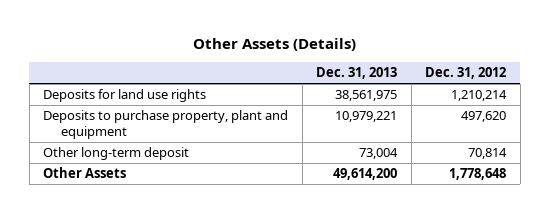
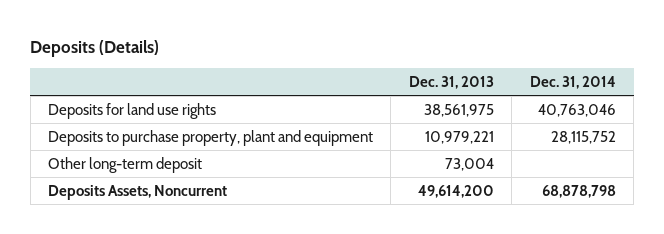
- Other Assets (Details)
+ Deposits (Details)
- | Dec. 31, 2013 | Dec. 31, 2012
+ | Dec. 31, 2013 | Dec. 31, 2014
- Other Assets | 49,614,200 | 1,778,648
+ Deposits Assets, Noncurrent | 49,614,200 | 68,878,798

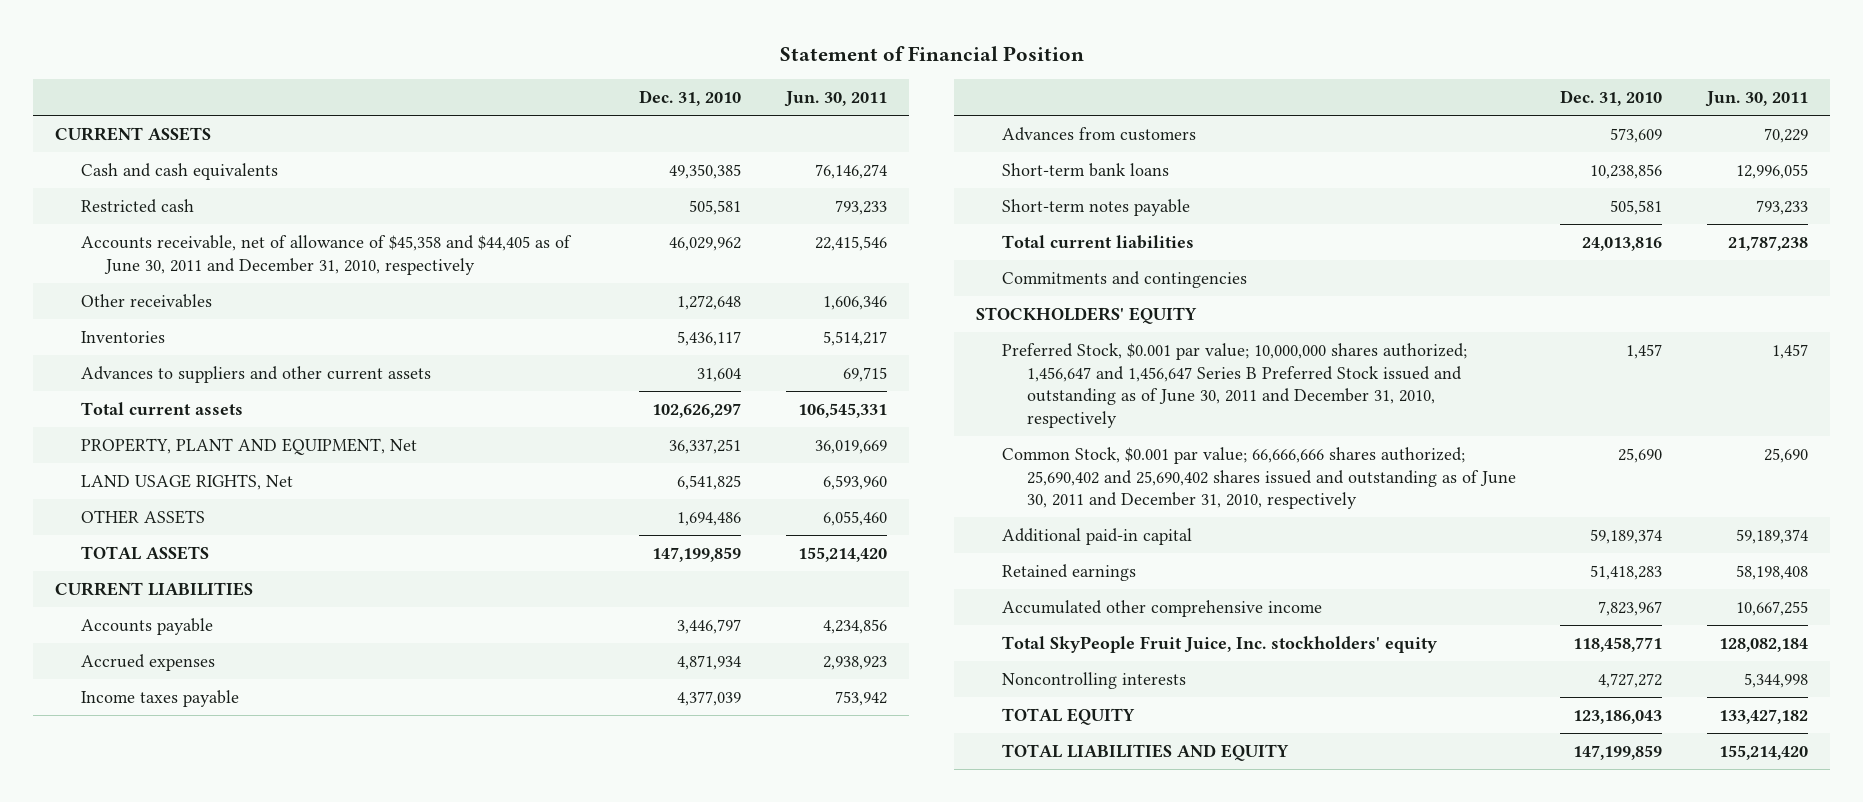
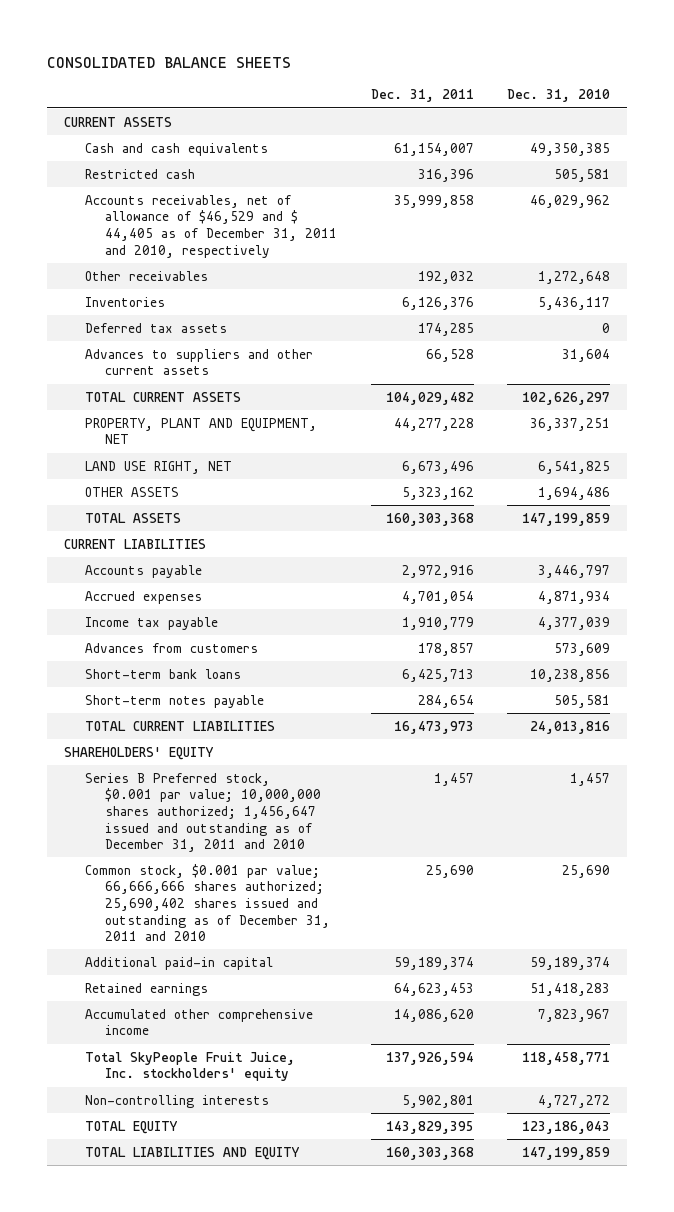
- Statement of Financial Position
+ CONSOLIDATED BALANCE SHEETS
- | Dec. 31, 2010 | Jun. 30, 2011
+ | Dec. 31, 2011 | Dec. 31, 2010
- Accounts receivable, net of allowance of $45,358 and $44,405 as of June 30, 2011 and December 31, 2010, respectively | 46,029,962 | 22,415,546
+ Accounts receivables, net of allowance of $46,529 and $ 44,405 as of December 31, 2011 and 2010, respectively | 35,999,858 | 46,029,962
+ Deferred tax assets | 174,285 | 0
- Total current assets | 102,626,297 | 106,545,331
- PROPERTY, PLANT AND EQUIPMENT, Net | 36,337,251 | 36,019,669
- LAND USAGE RIGHTS, Net | 6,541,825 | 6,593,960
+ TOTAL CURRENT ASSETS | 104,029,482 | 102,626,297
+ PROPERTY, PLANT AND EQUIPMENT, NET | 44,277,228 | 36,337,251
+ LAND USE RIGHT, NET | 6,673,496 | 6,541,825
- Income taxes payable | 4,377,039 | 753,942
+ Income tax payable | 1,910,779 | 4,377,039
- Total current liabilities | 24,013,816 | 21,787,238
- Commitments and contingencies
- STOCKHOLDERS' EQUITY
- Preferred Stock, $0.001 par value; 10,000,000 shares authorized; 1,456,647 and 1,456,647 Series B Preferred Stock issued and outstanding as of June 30, 2011 and December 31, 2010, respectively | 1,457 | 1,457
- Common Stock, $0.001 par value; 66,666,666 shares authorized; 25,690,402 and 25,690,402 shares issued and outstanding as of June 30, 2011 and December 31, 2010, respectively | 25,690 | 25,690
+ TOTAL CURRENT LIABILITIES | 16,473,973 | 24,013,816
+ SHAREHOLDERS' EQUITY
+ Series B Preferred stock, $0.001 par value; 10,000,000 shares authorized; 1,456,647 issued and outstanding as of December 31, 2011 and 2010 | 1,457 | 1,457
+ Common stock, $0.001 par value; 66,666,666 shares authorized; 25,690,402 shares issued and outstanding as of December 31, 2011 and 2010 | 25,690 | 25,690
- Noncontrolling interests | 4,727,272 | 5,344,998
+ Non-controlling interests | 5,902,801 | 4,727,272

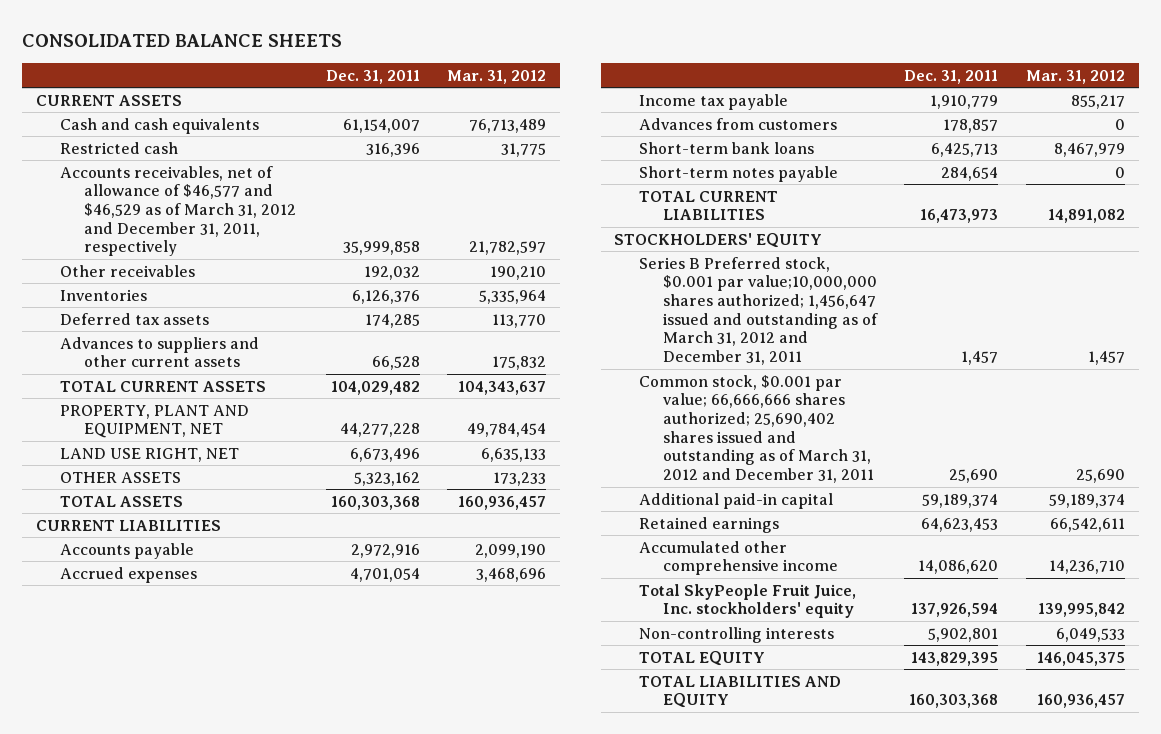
- | Dec. 31, 2011 | Dec. 31, 2010
+ | Dec. 31, 2011 | Mar. 31, 2012
- Accounts receivables, net of allowance of $46,529 and $ 44,405 as of December 31, 2011 and 2010, respectively | 35,999,858 | 46,029,962
+ Accounts receivables, net of allowance of $46,577 and $46,529 as of March 31, 2012 and December 31, 2011, respectively | 35,999,858 | 21,782,597
- SHAREHOLDERS' EQUITY
- Series B Preferred stock, $0.001 par value; 10,000,000 shares authorized; 1,456,647 issued and outstanding as of December 31, 2011 and 2010 | 1,457 | 1,457
- Common stock, $0.001 par value; 66,666,666 shares authorized; 25,690,402 shares issued and outstanding as of December 31, 2011 and 2010 | 25,690 | 25,690
+ STOCKHOLDERS' EQUITY
+ Series B Preferred stock, $0.001 par value;10,000,000 shares authorized; 1,456,647 issued and outstanding as of March 31, 2012 and December 31, 2011 | 1,457 | 1,457
+ Common stock, $0.001 par value; 66,666,666 shares authorized; 25,690,402 shares issued and outstanding as of March 31, 2012 and December 31, 2011 | 25,690 | 25,690

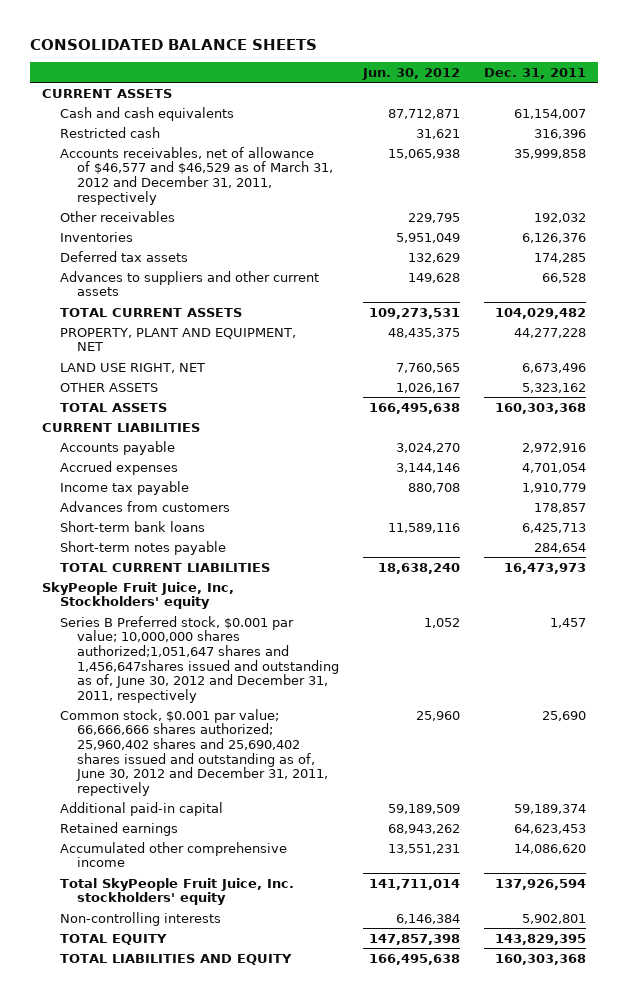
- | Dec. 31, 2011 | Mar. 31, 2012
+ | Jun. 30, 2012 | Dec. 31, 2011
- STOCKHOLDERS' EQUITY
- Series B Preferred stock, $0.001 par value;10,000,000 shares authorized; 1,456,647 issued and outstanding as of March 31, 2012 and December 31, 2011 | 1,457 | 1,457
- Common stock, $0.001 par value; 66,666,666 shares authorized; 25,690,402 shares issued and outstanding as of March 31, 2012 and December 31, 2011 | 25,690 | 25,690
+ SkyPeople Fruit Juice, Inc, Stockholders' equity
+ Series B Preferred stock, $0.001 par value; 10,000,000 shares authorized;1,051,647 shares and 1,456,647shares issued and outstanding as of, June 30, 2012 and December 31, 2011, respectively | 1,052 | 1,457
+ Common stock, $0.001 par value; 66,666,666 shares authorized; 25,960,402 shares and 25,690,402 shares issued and outstanding as of, June 30, 2012 and December 31, 2011, repectively | 25,960 | 25,690

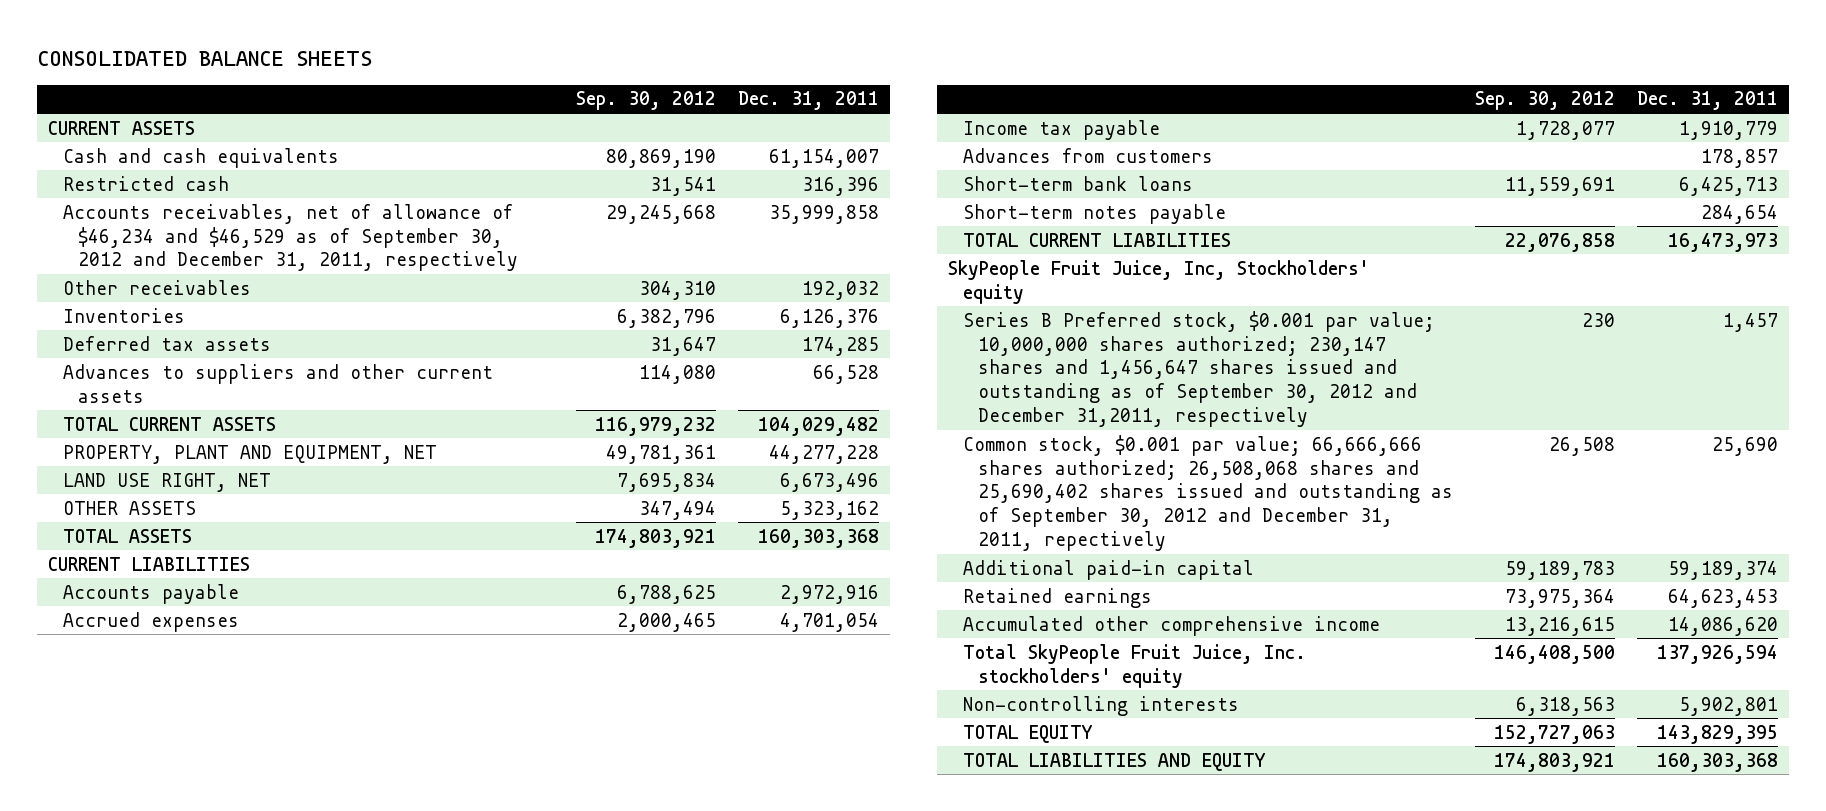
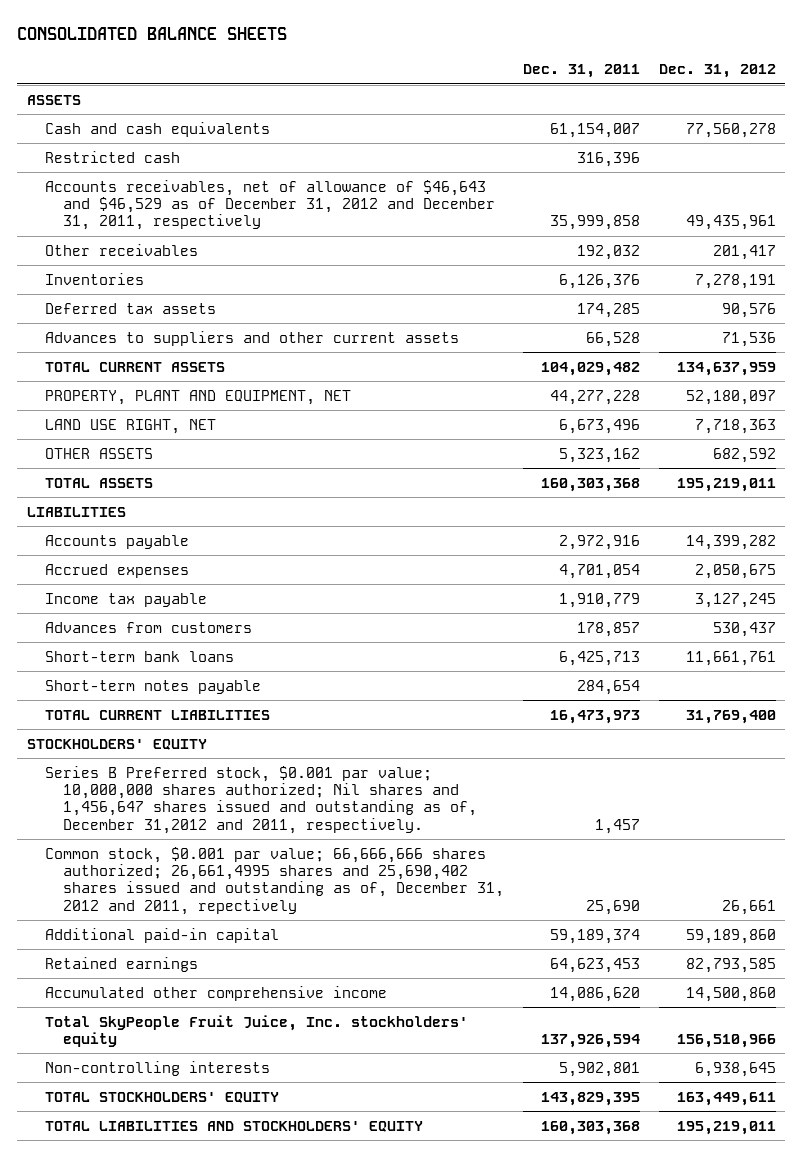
- | Sep. 30, 2012 | Dec. 31, 2011
+ | Dec. 31, 2011 | Dec. 31, 2012
- CURRENT ASSETS
+ ASSETS
- Accounts receivables, net of allowance of $46,234 and $46,529 as of September 30, 2012 and December 31, 2011, respectively | 29,245,668 | 35,999,858
+ Accounts receivables, net of allowance of $46,643 and $46,529 as of December 31, 2012 and December 31, 2011, respectively | 35,999,858 | 49,435,961
- CURRENT LIABILITIES
+ LIABILITIES
- SkyPeople Fruit Juice, Inc, Stockholders' equity
- Series B Preferred stock, $0.001 par value; 10,000,000 shares authorized; 230,147 shares and 1,456,647 shares issued and outstanding as of September 30, 2012 and December 31,2011, respectively | 230 | 1,457
- Common stock, $0.001 par value; 66,666,666 shares authorized; 26,508,068 shares and 25,690,402 shares issued and outstanding as of September 30, 2012 and December 31, 2011, repectively | 26,508 | 25,690
+ STOCKHOLDERS' EQUITY
+ Series B Preferred stock, $0.001 par value; 10,000,000 shares authorized; Nil shares and 1,456,647 shares issued and outstanding as of, December 31,2012 and 2011, respectively. | 1,457 |
+ Common stock, $0.001 par value; 66,666,666 shares authorized; 26,661,4995 shares and 25,690,402 shares issued and outstanding as of, December 31, 2012 and 2011, repectively | 25,690 | 26,661
- TOTAL EQUITY | 152,727,063 | 143,829,395
- TOTAL LIABILITIES AND EQUITY | 174,803,921 | 160,303,368
+ TOTAL STOCKHOLDERS' EQUITY | 143,829,395 | 163,449,611
+ TOTAL LIABILITIES AND STOCKHOLDERS' EQUITY | 160,303,368 | 195,219,011

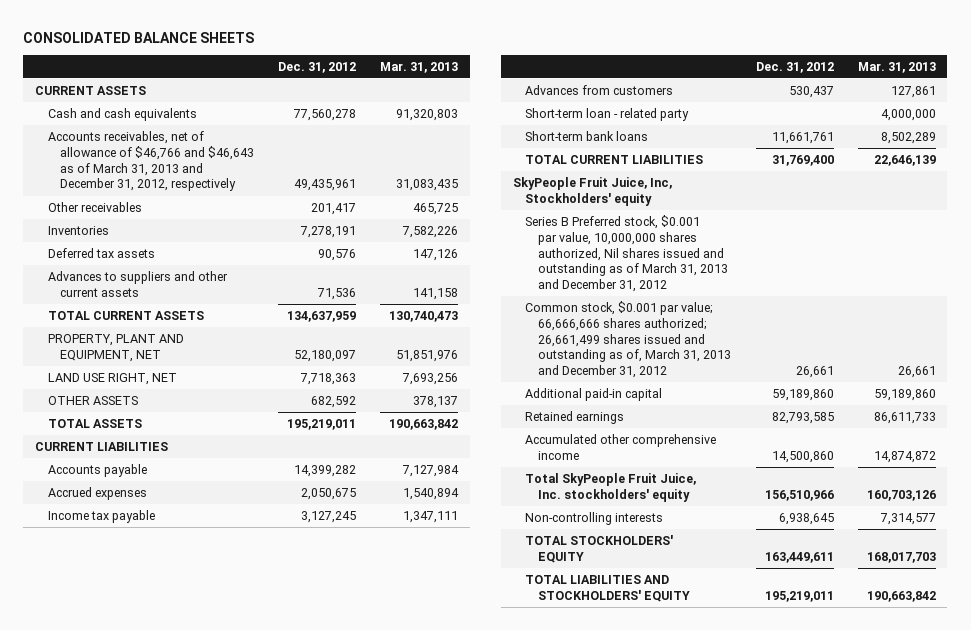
- | Dec. 31, 2011 | Dec. 31, 2012
+ | Dec. 31, 2012 | Mar. 31, 2013
- ASSETS
+ CURRENT ASSETS
- Restricted cash | 316,396 |
- Accounts receivables, net of allowance of $46,643 and $46,529 as of December 31, 2012 and December 31, 2011, respectively | 35,999,858 | 49,435,961
+ Accounts receivables, net of allowance of $46,766 and $46,643 as of March 31, 2013 and December 31, 2012, respectively | 49,435,961 | 31,083,435
- LIABILITIES
+ CURRENT LIABILITIES
+ Short-term loan - related party | | 4,000,000
- Short-term notes payable | 284,654 |
- STOCKHOLDERS' EQUITY
- Series B Preferred stock, $0.001 par value; 10,000,000 shares authorized; Nil shares and 1,456,647 shares issued and outstanding as of, December 31,2012 and 2011, respectively. | 1,457 |
- Common stock, $0.001 par value; 66,666,666 shares authorized; 26,661,4995 shares and 25,690,402 shares issued and outstanding as of, December 31, 2012 and 2011, repectively | 25,690 | 26,661
+ SkyPeople Fruit Juice, Inc, Stockholders' equity
+ Series B Preferred stock, $0.001 par value, 10,000,000 shares authorized, Nil shares issued and outstanding as of March 31, 2013 and December 31, 2012
+ Common stock, $0.001 par value; 66,666,666 shares authorized; 26,661,499 shares issued and outstanding as of, March 31, 2013 and December 31, 2012 | 26,661 | 26,661

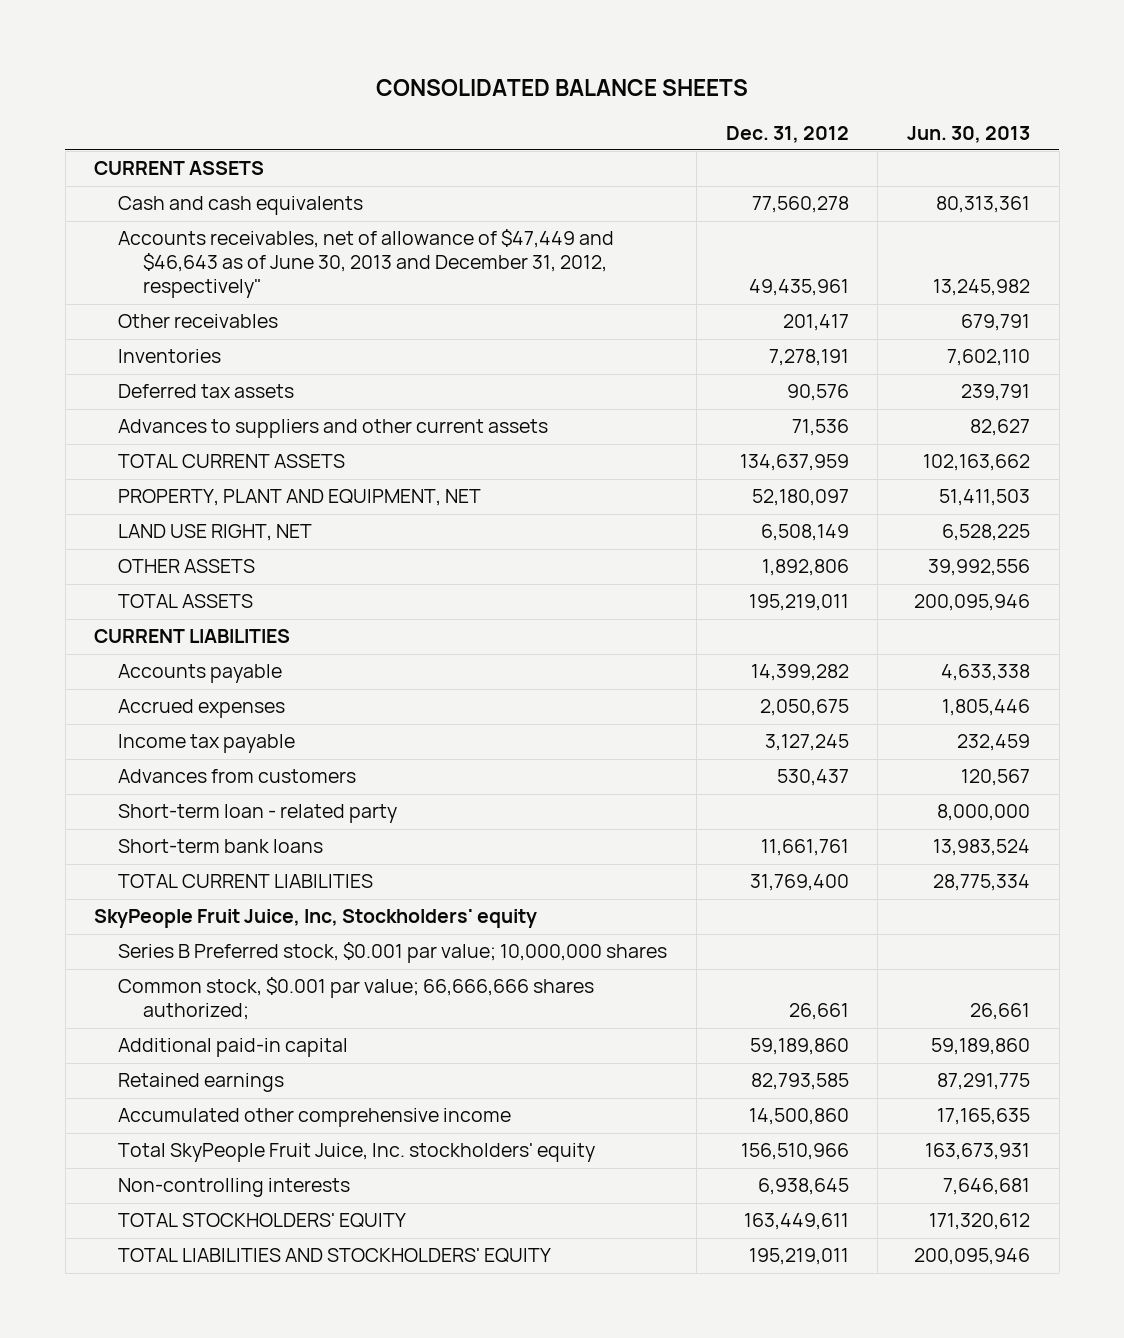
- | Dec. 31, 2012 | Mar. 31, 2013
+ | Dec. 31, 2012 | Jun. 30, 2013
- Accounts receivables, net of allowance of $46,766 and $46,643 as of March 31, 2013 and December 31, 2012, respectively | 49,435,961 | 31,083,435
+ Accounts receivables, net of allowance of $47,449 and $46,643 as of June 30, 2013 and December 31, 2012, respectively" | 49,435,961 | 13,245,982
- LAND USE RIGHT, NET | 7,718,363 | 7,693,256
- OTHER ASSETS | 682,592 | 378,137
+ LAND USE RIGHT, NET | 6,508,149 | 6,528,225
+ OTHER ASSETS | 1,892,806 | 39,992,556
- Series B Preferred stock, $0.001 par value, 10,000,000 shares authorized, Nil shares issued and outstanding as of March 31, 2013 and December 31, 2012
- Common stock, $0.001 par value; 66,666,666 shares authorized; 26,661,499 shares issued and outstanding as of, March 31, 2013 and December 31, 2012 | 26,661 | 26,661
+ Series B Preferred stock, $0.001 par value; 10,000,000 shares
+ Common stock, $0.001 par value; 66,666,666 shares authorized; | 26,661 | 26,661

